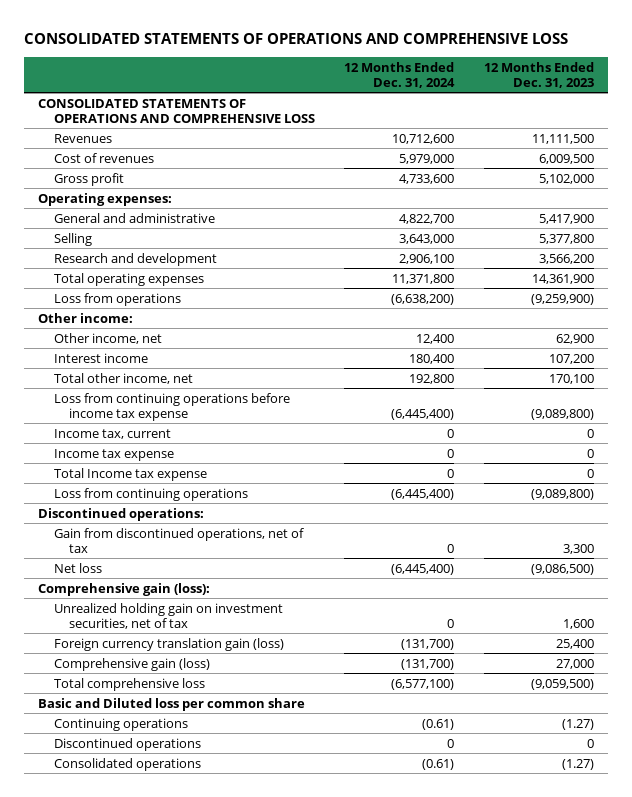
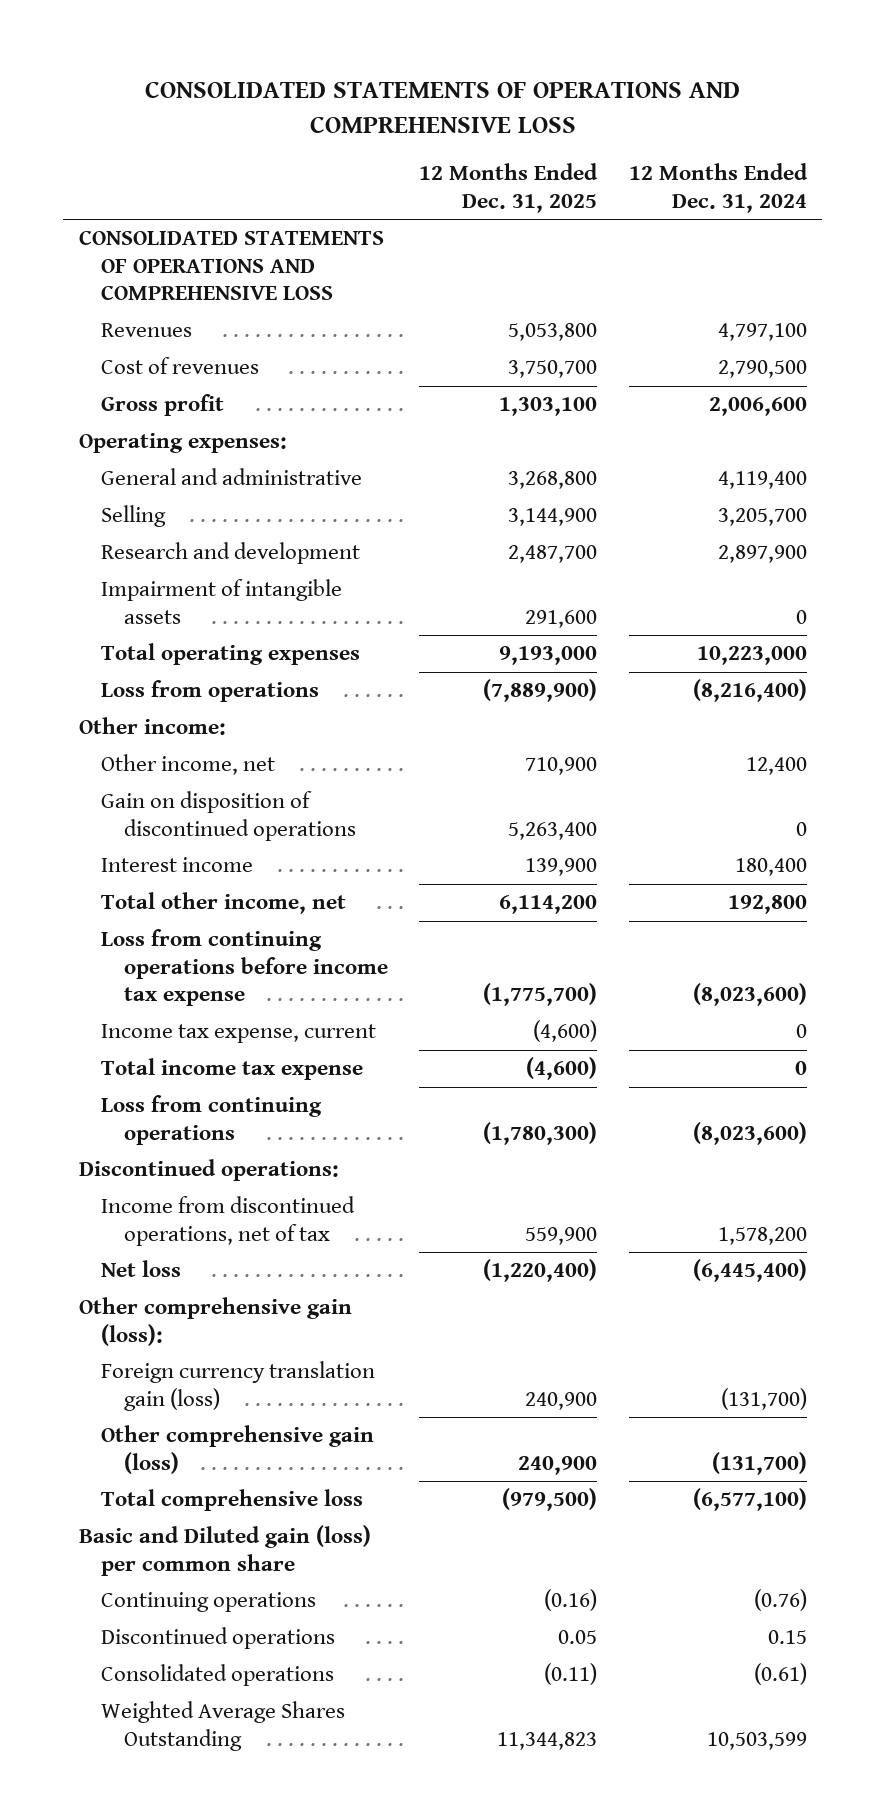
- | 12 Months Ended Dec. 31, 2024 | 12 Months Ended Dec. 31, 2023
+ | 12 Months Ended Dec. 31, 2025 | 12 Months Ended Dec. 31, 2024
- Revenues | 10,712,600 | 11,111,500
- Cost of revenues | 5,979,000 | 6,009,500
- Gross profit | 4,733,600 | 5,102,000
+ Revenues | 5,053,800 | 4,797,100
+ Cost of revenues | 3,750,700 | 2,790,500
+ Gross profit | 1,303,100 | 2,006,600
- General and administrative | 4,822,700 | 5,417,900
- Selling | 3,643,000 | 5,377,800
- Research and development | 2,906,100 | 3,566,200
- Total operating expenses | 11,371,800 | 14,361,900
- Loss from operations | (6,638,200) | (9,259,900)
+ General and administrative | 3,268,800 | 4,119,400
+ Selling | 3,144,900 | 3,205,700
+ Research and development | 2,487,700 | 2,897,900
+ Impairment of intangible assets | 291,600 | 0
+ Total operating expenses | 9,193,000 | 10,223,000
+ Loss from operations | (7,889,900) | (8,216,400)
+ Gain on disposition of discontinued operations | 5,263,400 | 0
- Loss from continuing operations before income tax expense | (6,445,400) | (9,089,800)
- Income tax, current | 0 | 0
- Income tax expense | 0 | 0
- Total Income tax expense | 0 | 0
- Loss from continuing operations | (6,445,400) | (9,089,800)
+ Loss from continuing operations before income tax expense | (1,775,700) | (8,023,600)
+ Income tax expense, current | (4,600) | 0
+ Total income tax expense | (4,600) | 0
+ Loss from continuing operations | (1,780,300) | (8,023,600)
- Gain from discontinued operations, net of tax | 0 | 3,300
+ Income from discontinued operations, net of tax | 559,900 | 1,578,200
- Comprehensive gain (loss):
- Unrealized holding gain on investment securities, net of tax | 0 | 1,600
+ Other comprehensive gain (loss):
- Comprehensive gain (loss) | (131,700) | 27,000
+ Other comprehensive gain (loss) | 240,900 | (131,700)
- Basic and Diluted loss per common share
- Continuing operations | (0.61) | (1.27)
- Discontinued operations | 0 | 0
+ Basic and Diluted gain (loss) per common share
+ Continuing operations | (0.16) | (0.76)
+ Discontinued operations | 0.05 | 0.15
+ Weighted Average Shares Outstanding | 11,344,823 | 10,503,599

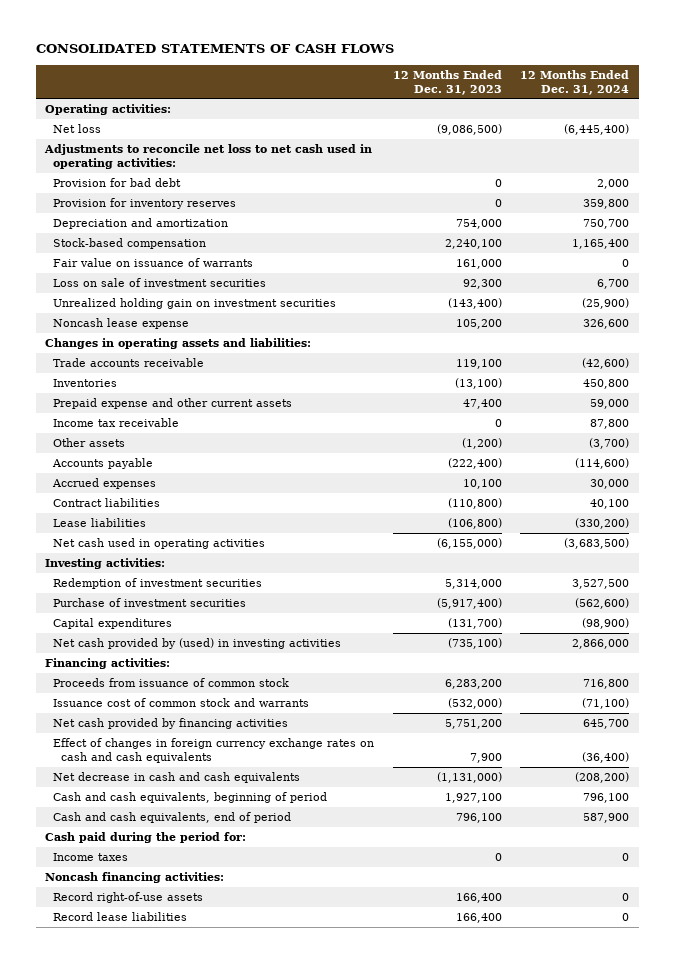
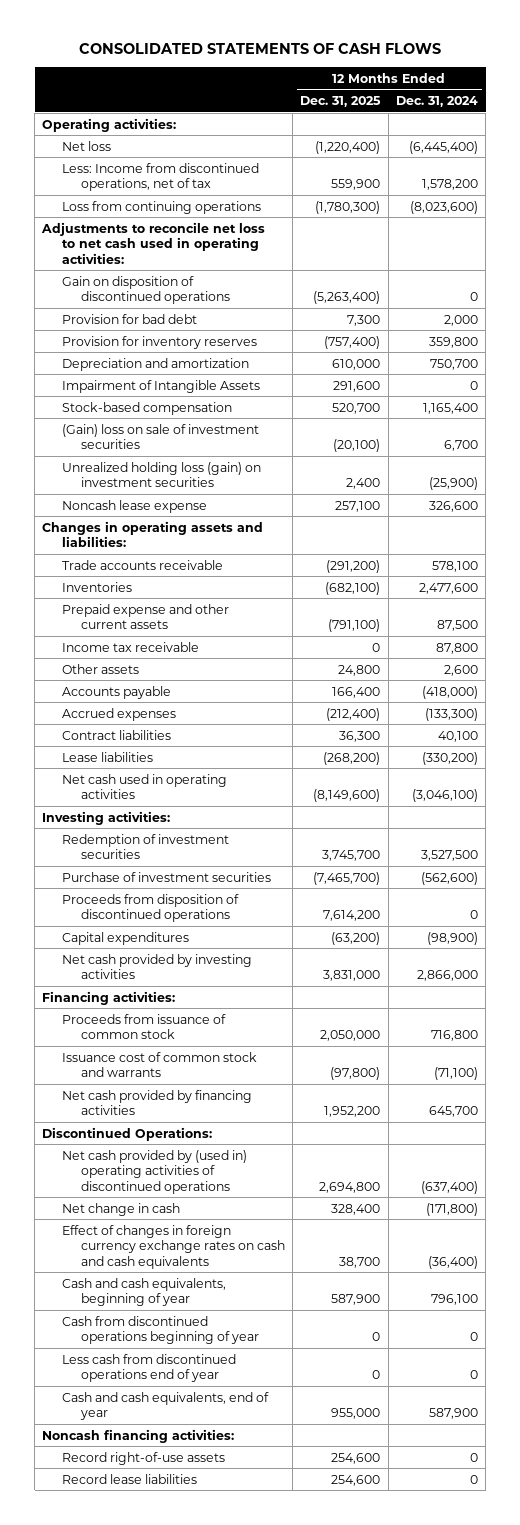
- | 12 Months Ended Dec. 31, 2023 | 12 Months Ended Dec. 31, 2024
+ | 12 Months Ended Dec. 31, 2025 | 12 Months Ended Dec. 31, 2024
+ Less: Income from discontinued operations, net of tax | 559,900 | 1,578,200
+ Loss from continuing operations | (1,780,300) | (8,023,600)
+ Gain on disposition of discontinued operations | (5,263,400) | 0
+ Impairment of Intangible Assets | 291,600 | 0
- Fair value on issuance of warrants | 161,000 | 0
- Loss on sale of investment securities | 92,300 | 6,700
- Unrealized holding gain on investment securities | (143,400) | (25,900)
+ (Gain) loss on sale of investment securities | (20,100) | 6,700
+ Unrealized holding loss (gain) on investment securities | 2,400 | (25,900)
- Trade accounts receivable | 119,100 | (42,600)
- Inventories | (13,100) | 450,800
- Prepaid expense and other current assets | 47,400 | 59,000
+ Trade accounts receivable | (291,200) | 578,100
+ Inventories | (682,100) | 2,477,600
+ Prepaid expense and other current assets | (791,100) | 87,500
- Other assets | (1,200) | (3,700)
- Accounts payable | (222,400) | (114,600)
- Accrued expenses | 10,100 | 30,000
+ Other assets | 24,800 | 2,600
+ Accounts payable | 166,400 | (418,000)
+ Accrued expenses | (212,400) | (133,300)
- Net cash used in operating activities | (6,155,000) | (3,683,500)
+ Net cash used in operating activities | (8,149,600) | (3,046,100)
+ Proceeds from disposition of discontinued operations | 7,614,200 | 0
- Net cash provided by (used) in investing activities | (735,100) | 2,866,000
+ Net cash provided by investing activities | 3,831,000 | 2,866,000
+ Discontinued Operations:
+ Net cash provided by (used in) operating activities of discontinued operations | 2,694,800 | (637,400)
+ Net change in cash | 328,400 | (171,800)
- Net decrease in cash and cash equivalents | (1,131,000) | (208,200)
- Cash and cash equivalents, beginning of period | 1,927,100 | 796,100
- Cash and cash equivalents, end of period | 796,100 | 587,900
- Cash paid during the period for:
- Income taxes | 0 | 0
+ Cash and cash equivalents, beginning of year | 587,900 | 796,100
+ Cash from discontinued operations beginning of year | 0 | 0
+ Less cash from discontinued operations end of year | 0 | 0
+ Cash and cash equivalents, end of year | 955,000 | 587,900

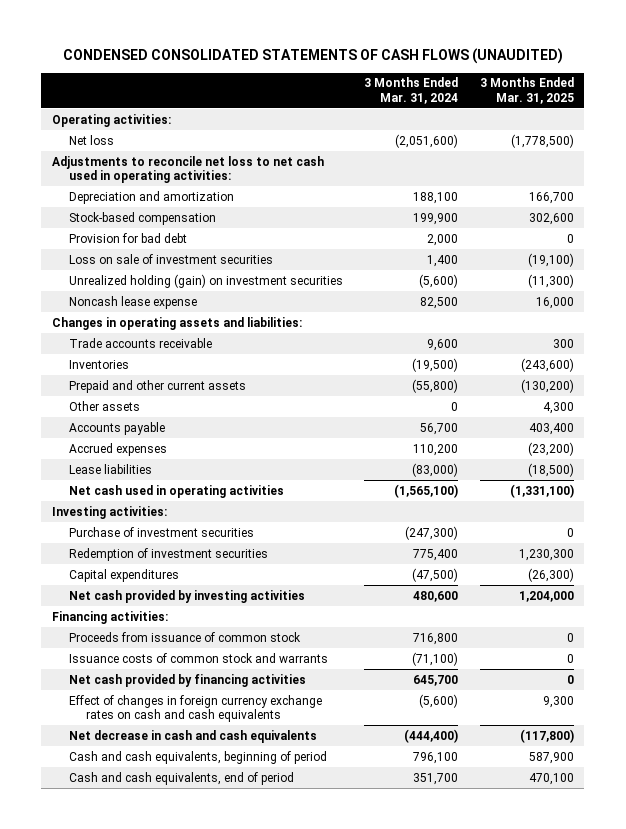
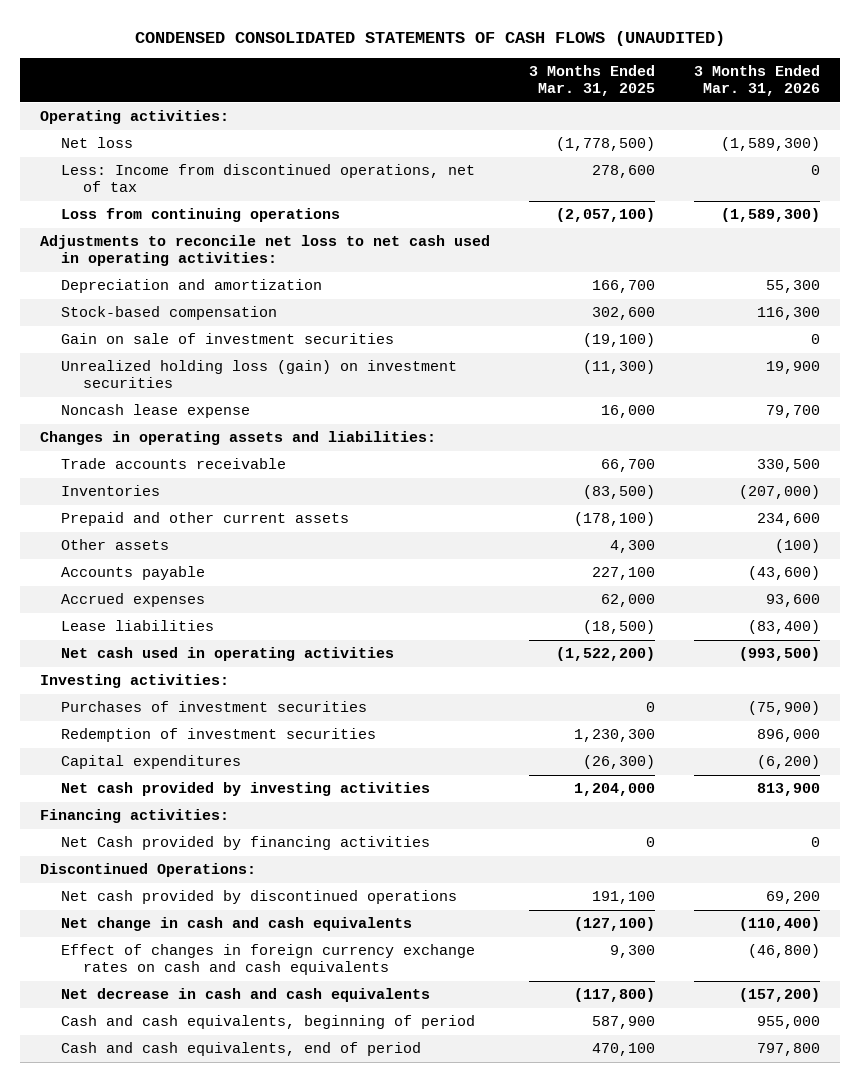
- | 3 Months Ended Mar. 31, 2024 | 3 Months Ended Mar. 31, 2025
+ | 3 Months Ended Mar. 31, 2025 | 3 Months Ended Mar. 31, 2026
+ Less: Income from discontinued operations, net of tax | 278,600 | 0
+ Loss from continuing operations | (2,057,100) | (1,589,300)
- Provision for bad debt | 2,000 | 0
- Loss on sale of investment securities | 1,400 | (19,100)
- Unrealized holding (gain) on investment securities | (5,600) | (11,300)
+ Gain on sale of investment securities | (19,100) | 0
+ Unrealized holding loss (gain) on investment securities | (11,300) | 19,900
- Trade accounts receivable | 9,600 | 300
- Inventories | (19,500) | (243,600)
- Prepaid and other current assets | (55,800) | (130,200)
+ Trade accounts receivable | 66,700 | 330,500
+ Inventories | (83,500) | (207,000)
+ Prepaid and other current assets | (178,100) | 234,600
- Accounts payable | 56,700 | 403,400
- Accrued expenses | 110,200 | (23,200)
+ Accounts payable | 227,100 | (43,600)
+ Accrued expenses | 62,000 | 93,600
- Net cash used in operating activities | (1,565,100) | (1,331,100)
+ Net cash used in operating activities | (1,522,200) | (993,500)
- Purchase of investment securities | (247,300) | 0
+ Purchases of investment securities | 0 | (75,900)
- Proceeds from issuance of common stock | 716,800 | 0
- Issuance costs of common stock and warrants | (71,100) | 0
- Net cash provided by financing activities | 645,700 | 0
+ Net Cash provided by financing activities | 0 | 0
+ Discontinued Operations:
+ Net cash provided by discontinued operations | 191,100 | 69,200
+ Net change in cash and cash equivalents | (127,100) | (110,400)

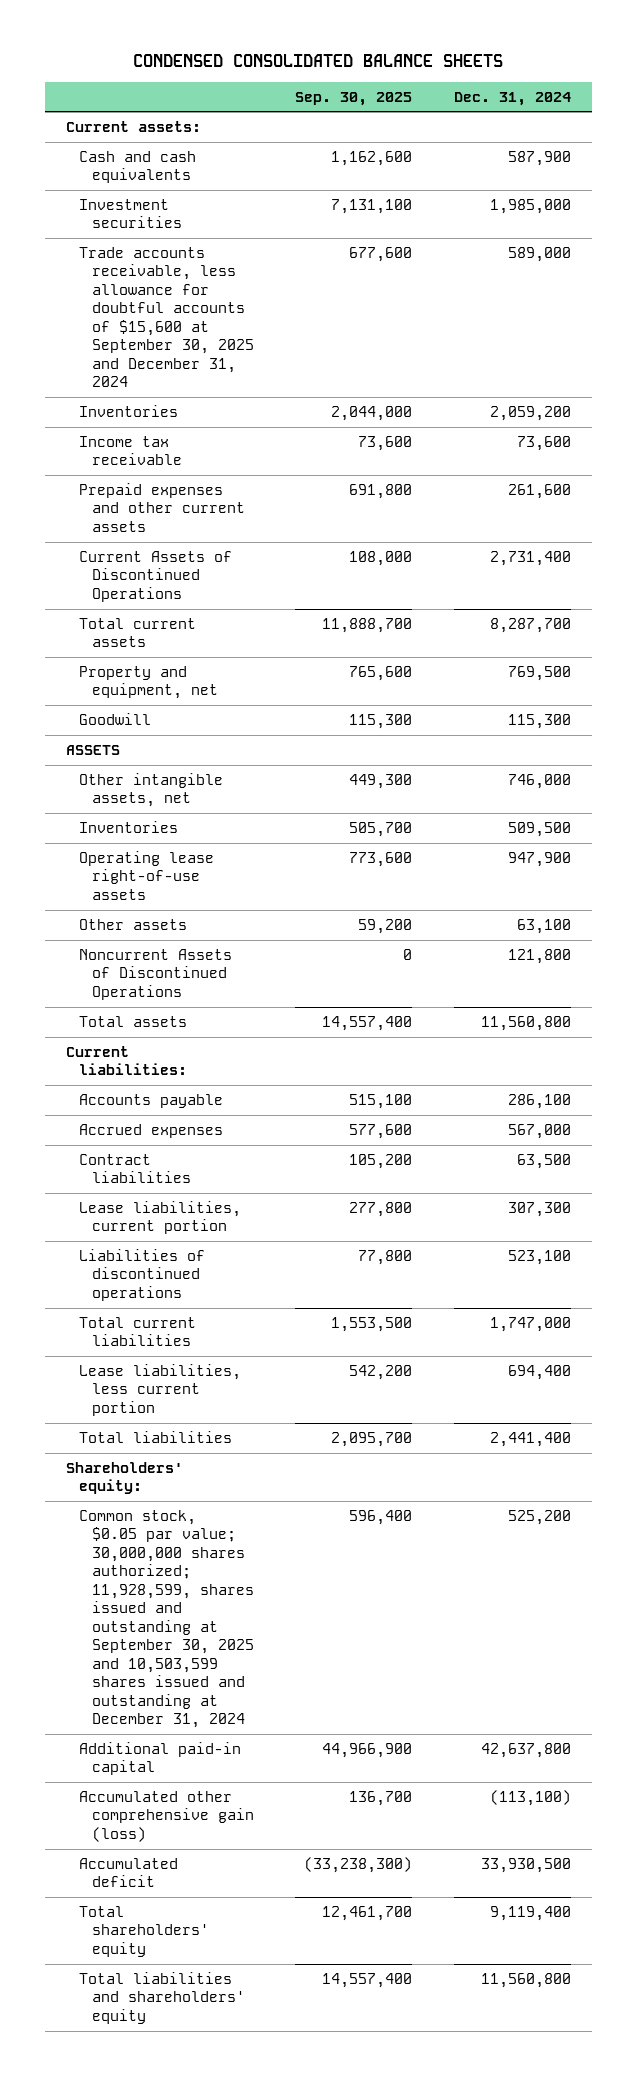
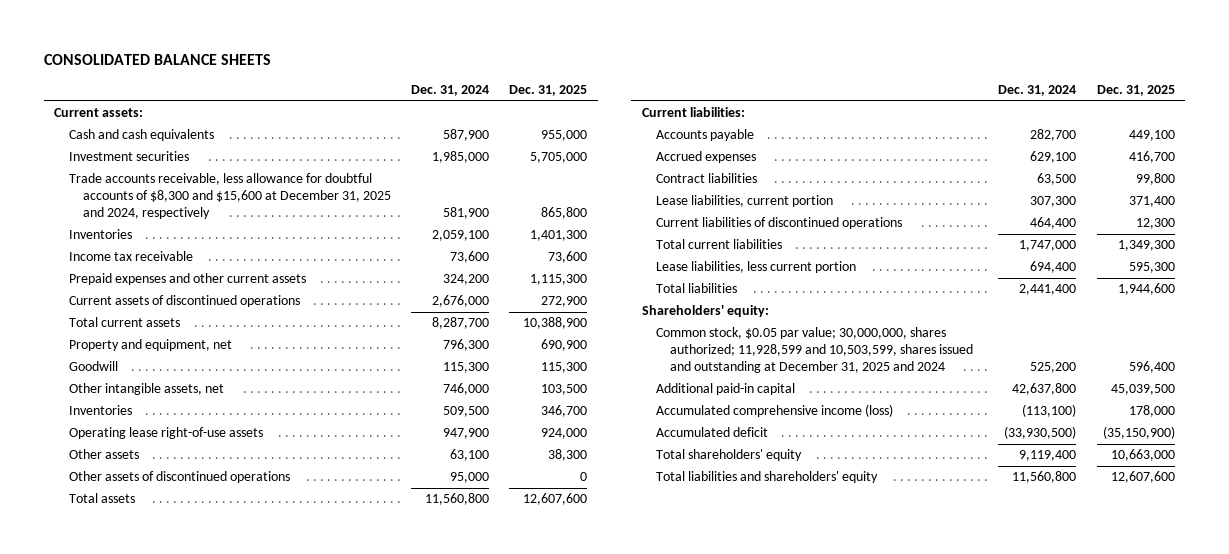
- CONDENSED CONSOLIDATED BALANCE SHEETS
+ CONSOLIDATED BALANCE SHEETS
- | Sep. 30, 2025 | Dec. 31, 2024
+ | Dec. 31, 2024 | Dec. 31, 2025
- Trade accounts receivable, less allowance for doubtful accounts of $15,600 at September 30, 2025 and December 31, 2024 | 677,600 | 589,000
- Inventories | 2,044,000 | 2,059,200
+ Trade accounts receivable, less allowance for doubtful accounts of $8,300 and $15,600 at December 31, 2025 and 2024, respectively | 581,900 | 865,800
+ Inventories | 2,059,100 | 1,401,300
- Prepaid expenses and other current assets | 691,800 | 261,600
- Current Assets of Discontinued Operations | 108,000 | 2,731,400
+ Prepaid expenses and other current assets | 324,200 | 1,115,300
+ Current assets of discontinued operations | 2,676,000 | 272,900
- Property and equipment, net | 765,600 | 769,500
+ Property and equipment, net | 796,300 | 690,900
- ASSETS
- Noncurrent Assets of Discontinued Operations | 0 | 121,800
+ Other assets of discontinued operations | 95,000 | 0
- Accounts payable | 515,100 | 286,100
- Accrued expenses | 577,600 | 567,000
+ Accounts payable | 282,700 | 449,100
+ Accrued expenses | 629,100 | 416,700
- Liabilities of discontinued operations | 77,800 | 523,100
+ Current liabilities of discontinued operations | 464,400 | 12,300
- Common stock, $0.05 par value; 30,000,000 shares authorized; 11,928,599, shares issued and outstanding at September 30, 2025 and 10,503,599 shares issued and outstanding at December 31, 2024 | 596,400 | 525,200
+ Common stock, $0.05 par value; 30,000,000, shares authorized; 11,928,599 and 10,503,599, shares issued and outstanding at December 31, 2025 and 2024 | 525,200 | 596,400
- Accumulated other comprehensive gain (loss) | 136,700 | (113,100)
- Accumulated deficit | (33,238,300) | 33,930,500
+ Accumulated comprehensive income (loss) | (113,100) | 178,000
+ Accumulated deficit | (33,930,500) | (35,150,900)

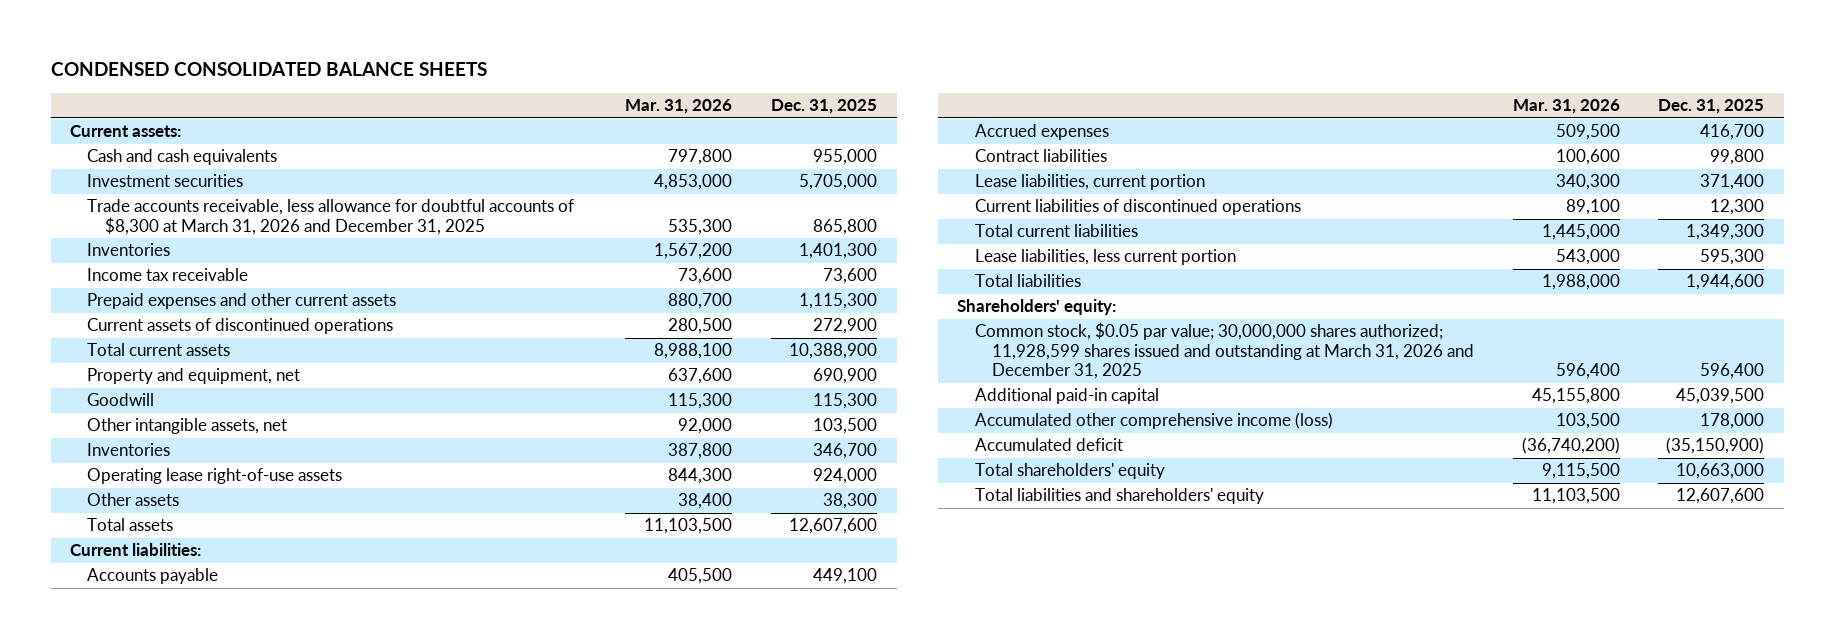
- CONSOLIDATED BALANCE SHEETS
+ CONDENSED CONSOLIDATED BALANCE SHEETS
- | Dec. 31, 2024 | Dec. 31, 2025
+ | Mar. 31, 2026 | Dec. 31, 2025
- Trade accounts receivable, less allowance for doubtful accounts of $8,300 and $15,600 at December 31, 2025 and 2024, respectively | 581,900 | 865,800
+ Trade accounts receivable, less allowance for doubtful accounts of $8,300 at March 31, 2026 and December 31, 2025 | 535,300 | 865,800
- Other assets of discontinued operations | 95,000 | 0
- Common stock, $0.05 par value; 30,000,000, shares authorized; 11,928,599 and 10,503,599, shares issued and outstanding at December 31, 2025 and 2024 | 525,200 | 596,400
+ Common stock, $0.05 par value; 30,000,000 shares authorized; 11,928,599 shares issued and outstanding at March 31, 2026 and December 31, 2025 | 596,400 | 596,400
- Accumulated comprehensive income (loss) | (113,100) | 178,000
+ Accumulated other comprehensive income (loss) | 103,500 | 178,000

